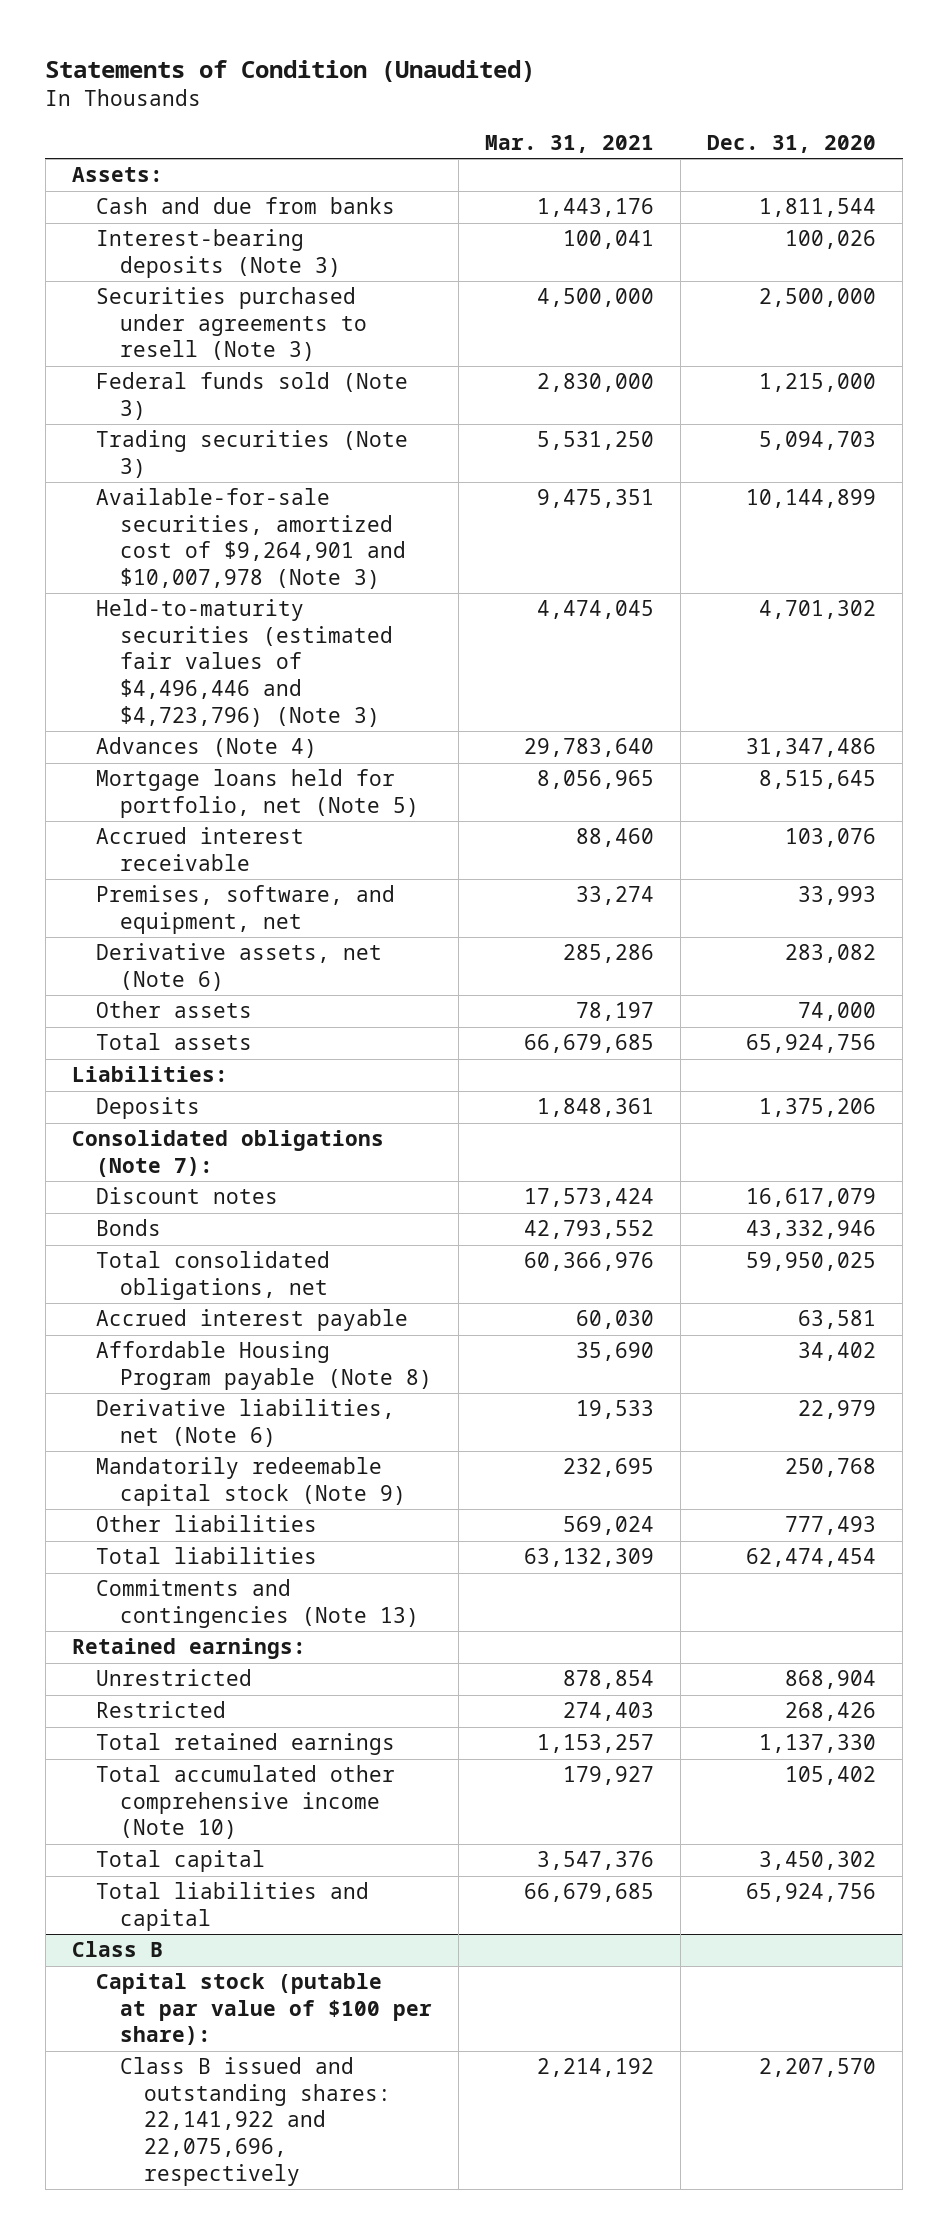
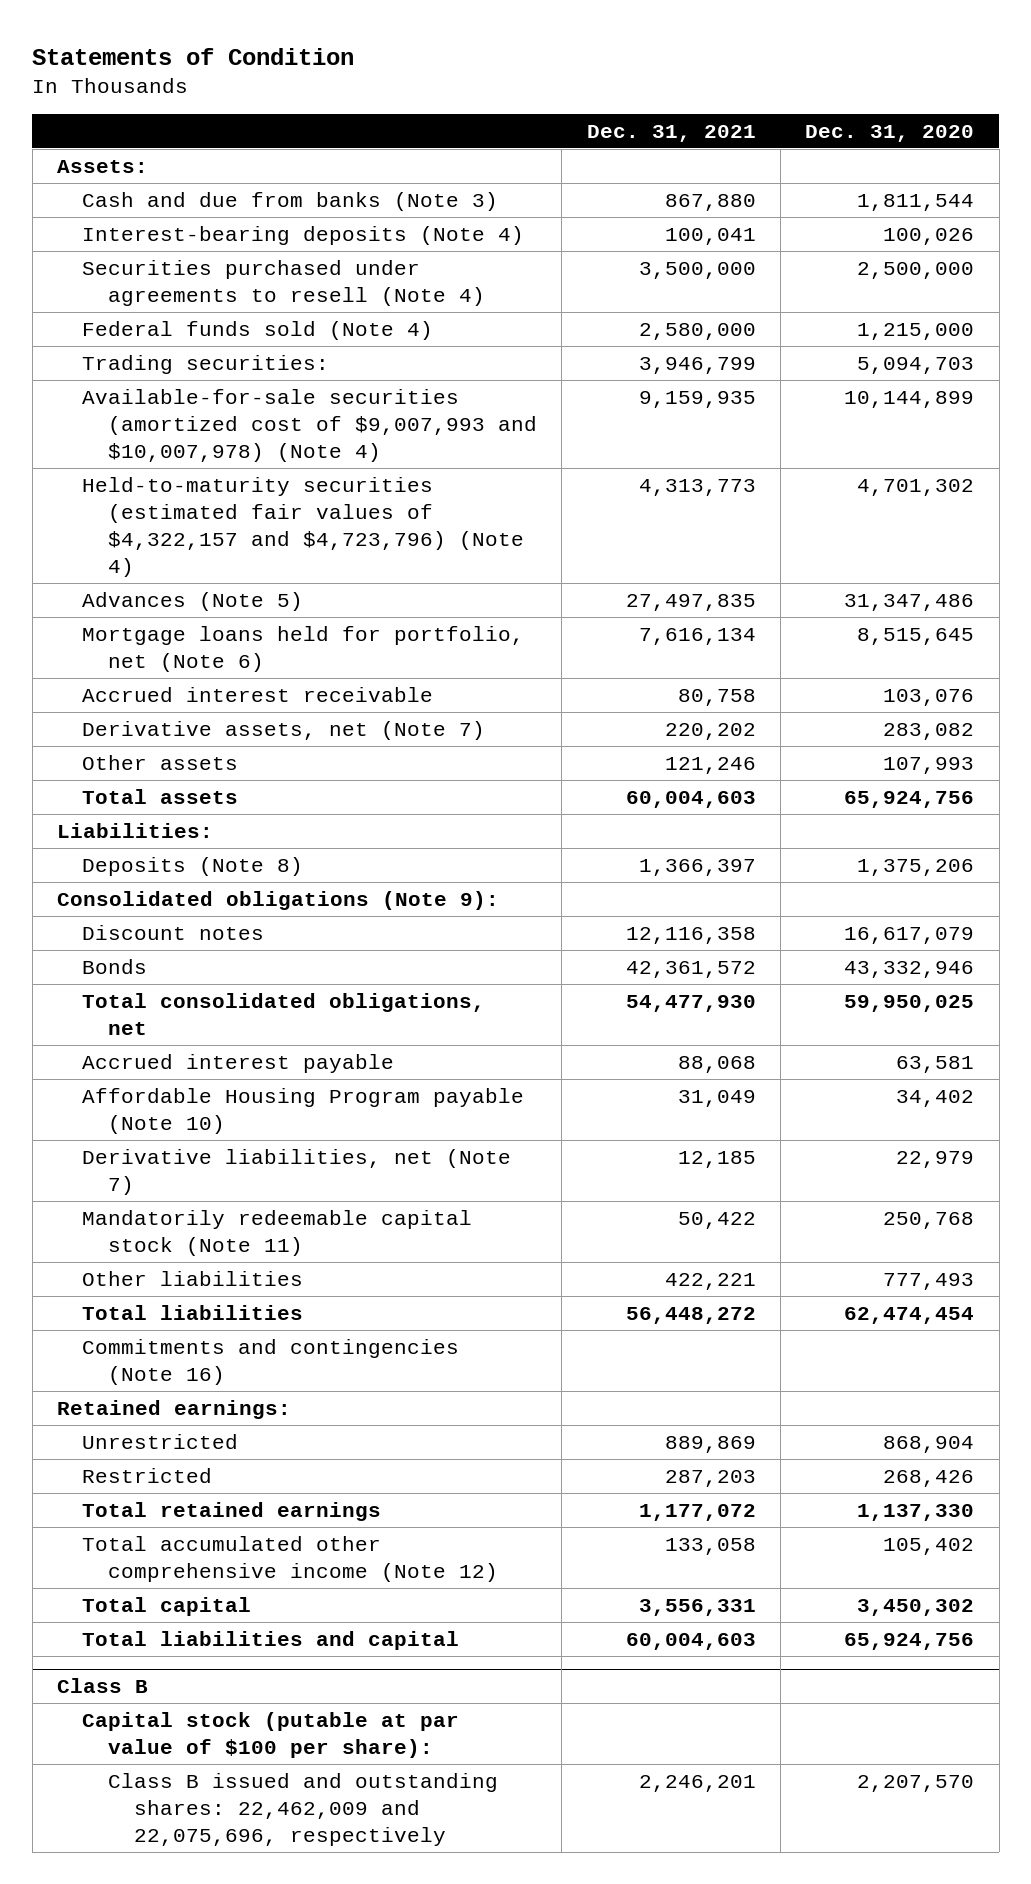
- Statements of Condition (Unaudited)
+ Statements of Condition
- | Mar. 31, 2021 | Dec. 31, 2020
+ | Dec. 31, 2021 | Dec. 31, 2020
- Cash and due from banks | 1,443,176 | 1,811,544
- Interest-bearing deposits (Note 3) | 100,041 | 100,026
- Securities purchased under agreements to resell (Note 3) | 4,500,000 | 2,500,000
- Federal funds sold (Note 3) | 2,830,000 | 1,215,000
- Trading securities (Note 3) | 5,531,250 | 5,094,703
- Available-for-sale securities, amortized cost of $9,264,901 and $10,007,978 (Note 3) | 9,475,351 | 10,144,899
- Held-to-maturity securities (estimated fair values of $4,496,446 and $4,723,796) (Note 3) | 4,474,045 | 4,701,302
- Advances (Note 4) | 29,783,640 | 31,347,486
- Mortgage loans held for portfolio, net (Note 5) | 8,056,965 | 8,515,645
+ Cash and due from banks (Note 3) | 867,880 | 1,811,544
+ Interest-bearing deposits (Note 4) | 100,041 | 100,026
+ Securities purchased under agreements to resell (Note 4) | 3,500,000 | 2,500,000
+ Federal funds sold (Note 4) | 2,580,000 | 1,215,000
+ Trading securities: | 3,946,799 | 5,094,703
+ Available-for-sale securities (amortized cost of $9,007,993 and $10,007,978) (Note 4) | 9,159,935 | 10,144,899
+ Held-to-maturity securities (estimated fair values of $4,322,157 and $4,723,796) (Note 4) | 4,313,773 | 4,701,302
+ Advances (Note 5) | 27,497,835 | 31,347,486
+ Mortgage loans held for portfolio, net (Note 6) | 7,616,134 | 8,515,645
- Premises, software, and equipment, net | 33,274 | 33,993
- Derivative assets, net (Note 6) | 285,286 | 283,082
- Other assets | 78,197 | 74,000
+ Derivative assets, net (Note 7) | 220,202 | 283,082
+ Other assets | 121,246 | 107,993
- Deposits | 1,848,361 | 1,375,206
- Consolidated obligations (Note 7):
+ Deposits (Note 8) | 1,366,397 | 1,375,206
+ Consolidated obligations (Note 9):
- Affordable Housing Program payable (Note 8) | 35,690 | 34,402
- Derivative liabilities, net (Note 6) | 19,533 | 22,979
- Mandatorily redeemable capital stock (Note 9) | 232,695 | 250,768
+ Affordable Housing Program payable (Note 10) | 31,049 | 34,402
+ Derivative liabilities, net (Note 7) | 12,185 | 22,979
+ Mandatorily redeemable capital stock (Note 11) | 50,422 | 250,768
- Commitments and contingencies (Note 13)
+ Commitments and contingencies (Note 16)
- Total accumulated other comprehensive income (Note 10) | 179,927 | 105,402
+ Total accumulated other comprehensive income (Note 12) | 133,058 | 105,402
@ Class B
- Class B issued and outstanding shares: 22,141,922 and 22,075,696, respectively | 2,214,192 | 2,207,570
+ Class B issued and outstanding shares: 22,462,009 and 22,075,696, respectively | 2,246,201 | 2,207,570

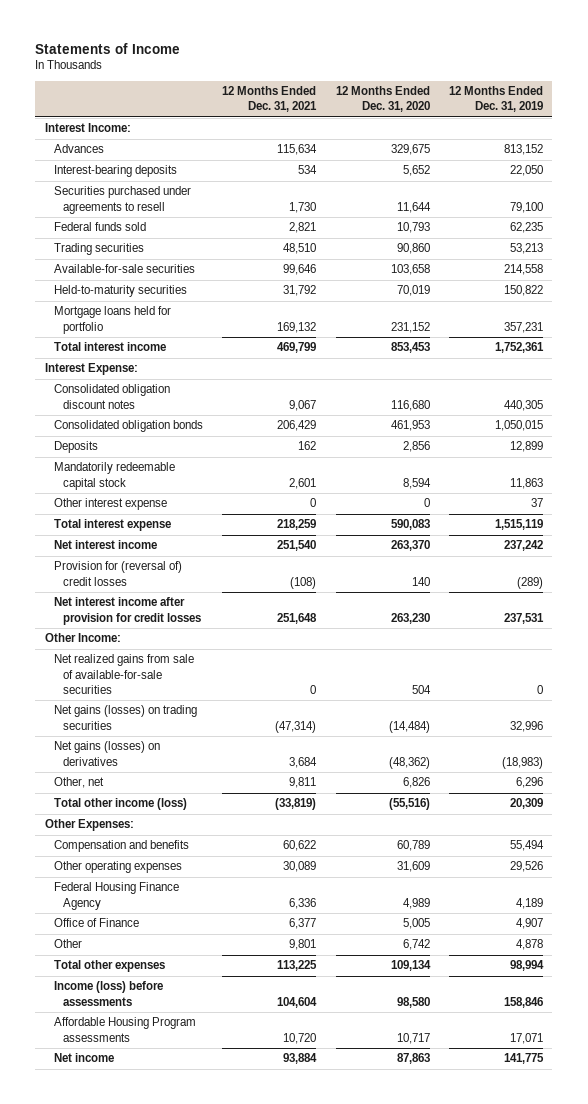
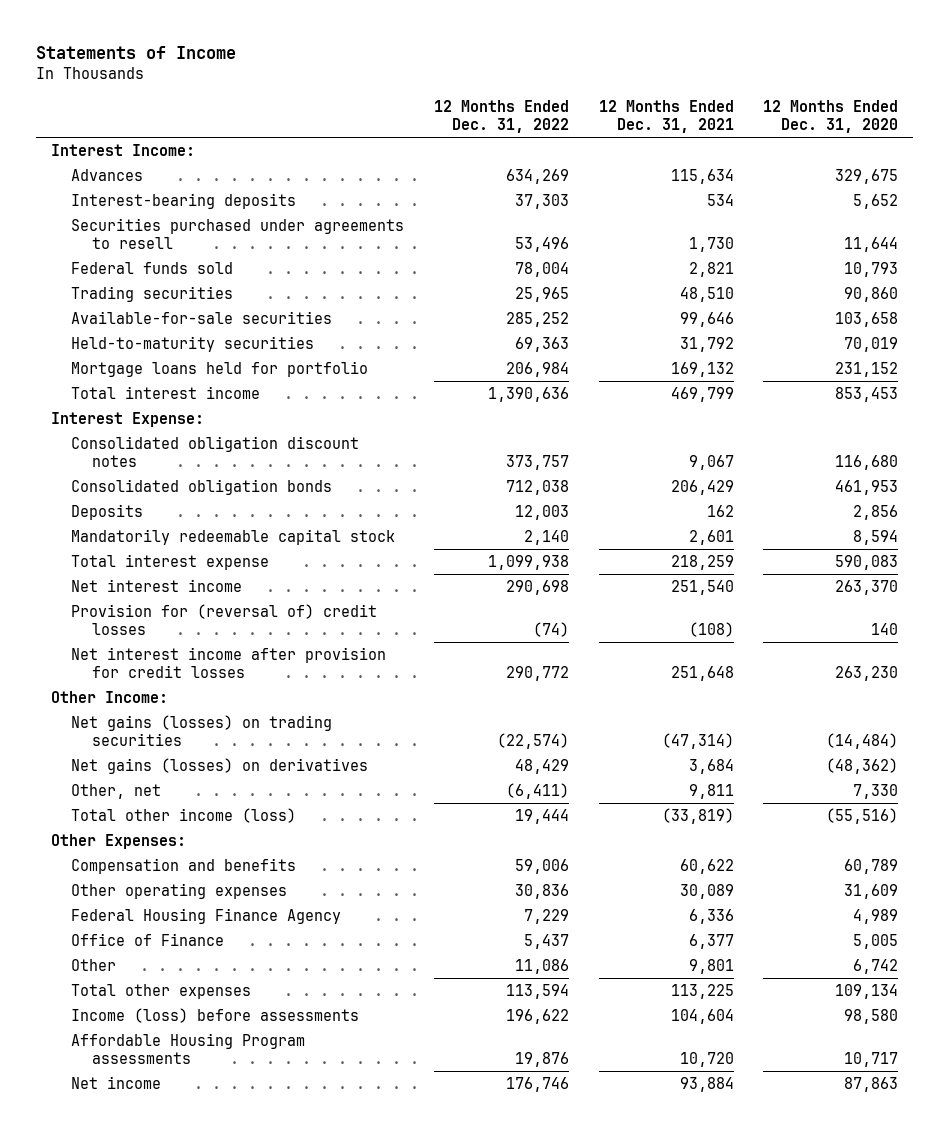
- | 12 Months Ended Dec. 31, 2021 | 12 Months Ended Dec. 31, 2020 | 12 Months Ended Dec. 31, 2019
+ | 12 Months Ended Dec. 31, 2022 | 12 Months Ended Dec. 31, 2021 | 12 Months Ended Dec. 31, 2020
- Other interest expense | 0 | 0 | 37
- Net realized gains from sale of available-for-sale securities | 0 | 504 | 0
- Other, net | 9,811 | 6,826 | 6,296
+ Other, net | (6,411) | 9,811 | 7,330

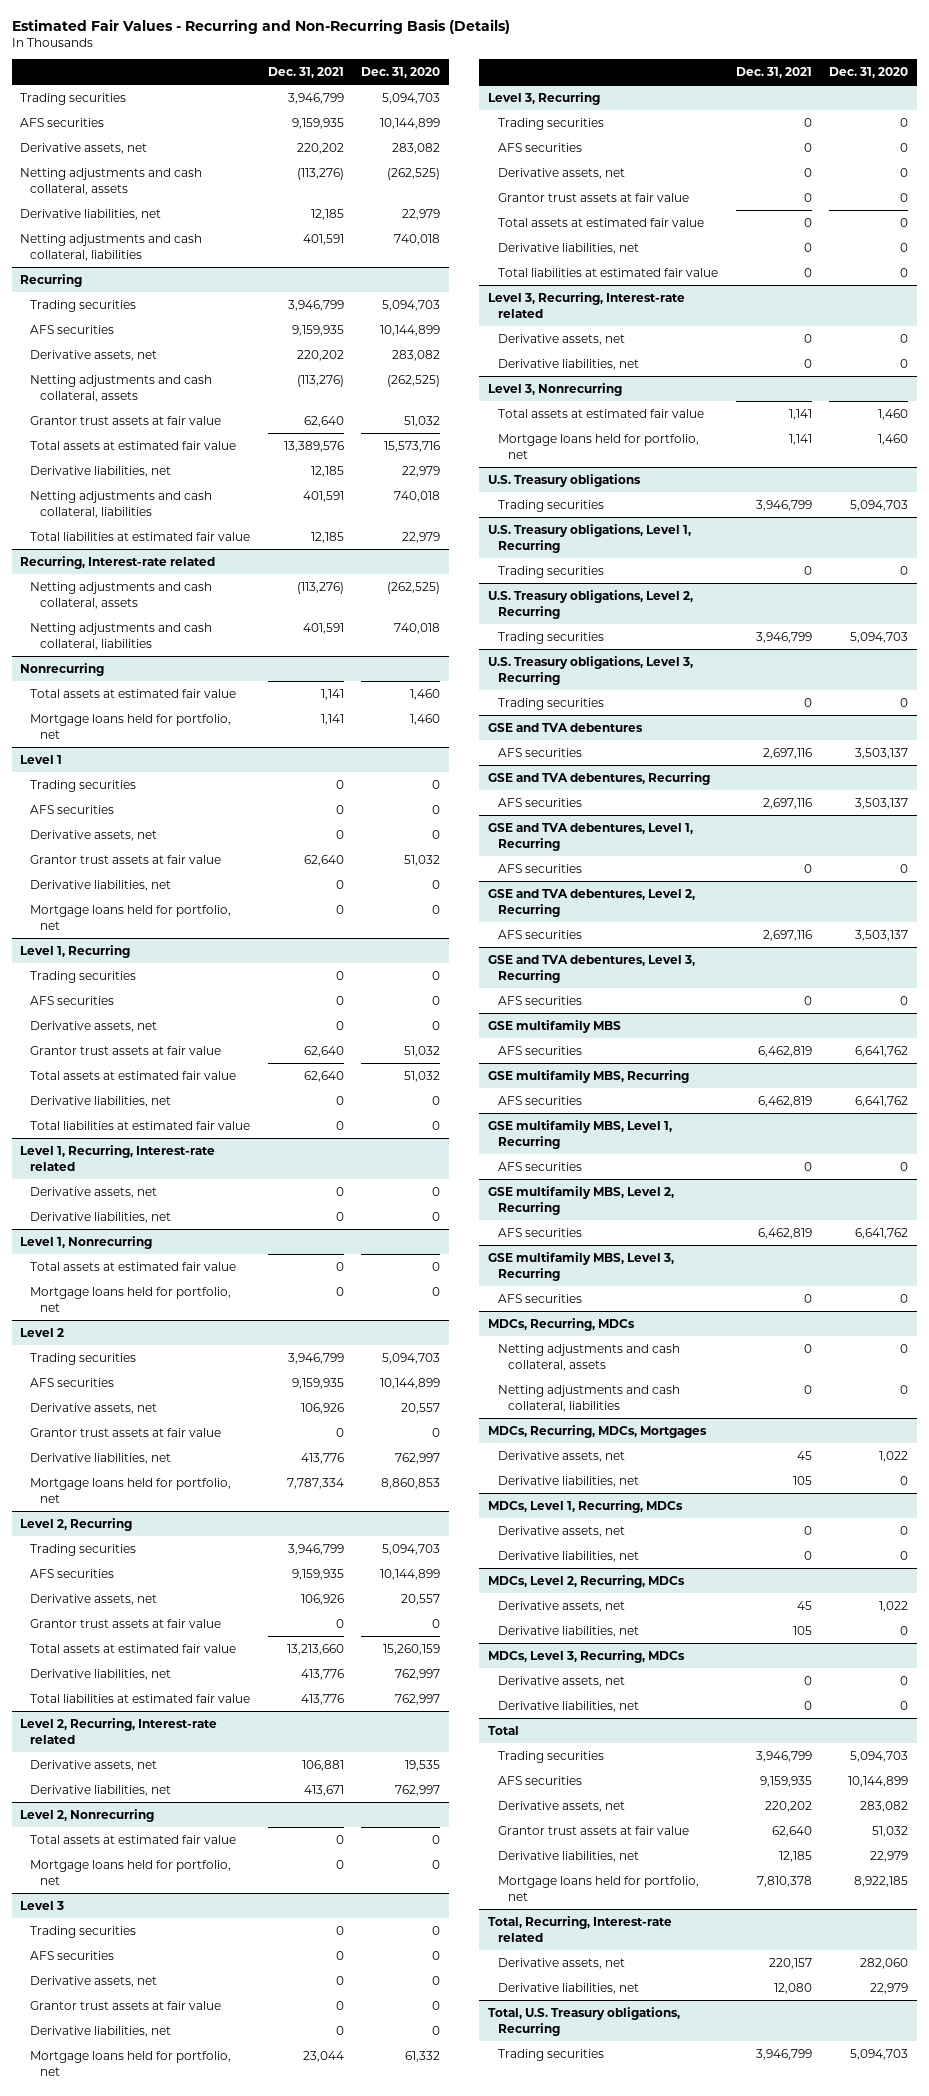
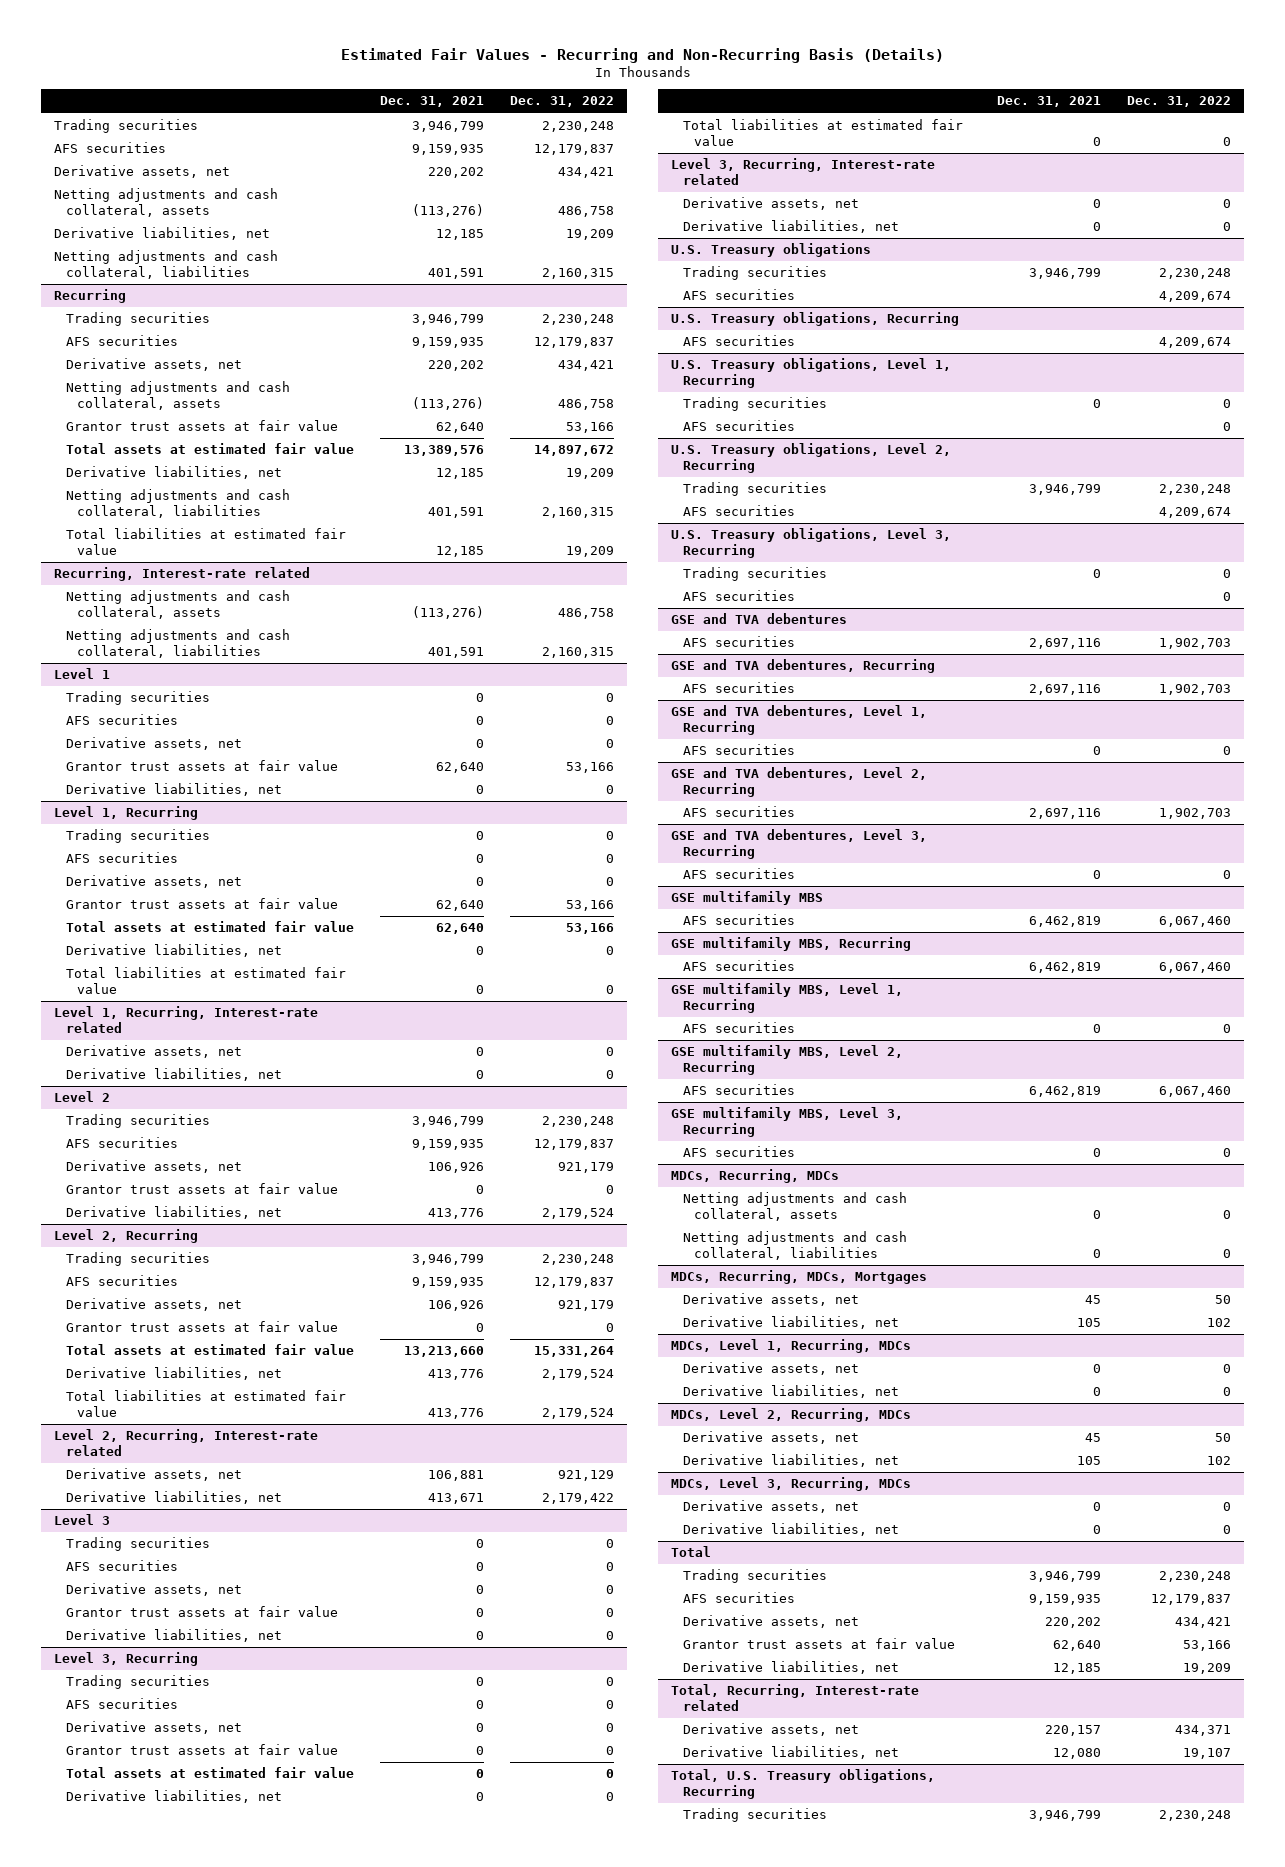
- | Dec. 31, 2021 | Dec. 31, 2020
+ | Dec. 31, 2021 | Dec. 31, 2022
- Nonrecurring
- Total assets at estimated fair value | 1,141 | 1,460
- Mortgage loans held for portfolio, net | 1,141 | 1,460
@ Level 1
- Mortgage loans held for portfolio, net | 0 | 0
- Level 1, Nonrecurring
- Total assets at estimated fair value | 0 | 0
- Mortgage loans held for portfolio, net | 0 | 0
@ Level 2
- Mortgage loans held for portfolio, net | 7,787,334 | 8,860,853
- Level 2, Nonrecurring
- Total assets at estimated fair value | 0 | 0
- Mortgage loans held for portfolio, net | 0 | 0
@ Level 3
- Mortgage loans held for portfolio, net | 23,044 | 61,332
- Level 3, Nonrecurring
- Total assets at estimated fair value | 1,141 | 1,460
- Mortgage loans held for portfolio, net | 1,141 | 1,460
@ U.S. Treasury obligations
+ AFS securities | | 4,209,674
+ U.S. Treasury obligations, Recurring
+ AFS securities | | 4,209,674
@ U.S. Treasury obligations, Level 1, Recurring
+ AFS securities | | 0
@ U.S. Treasury obligations, Level 2, Recurring
+ AFS securities | | 4,209,674
@ U.S. Treasury obligations, Level 3, Recurring
+ AFS securities | | 0
@ Total
- Mortgage loans held for portfolio, net | 7,810,378 | 8,922,185

